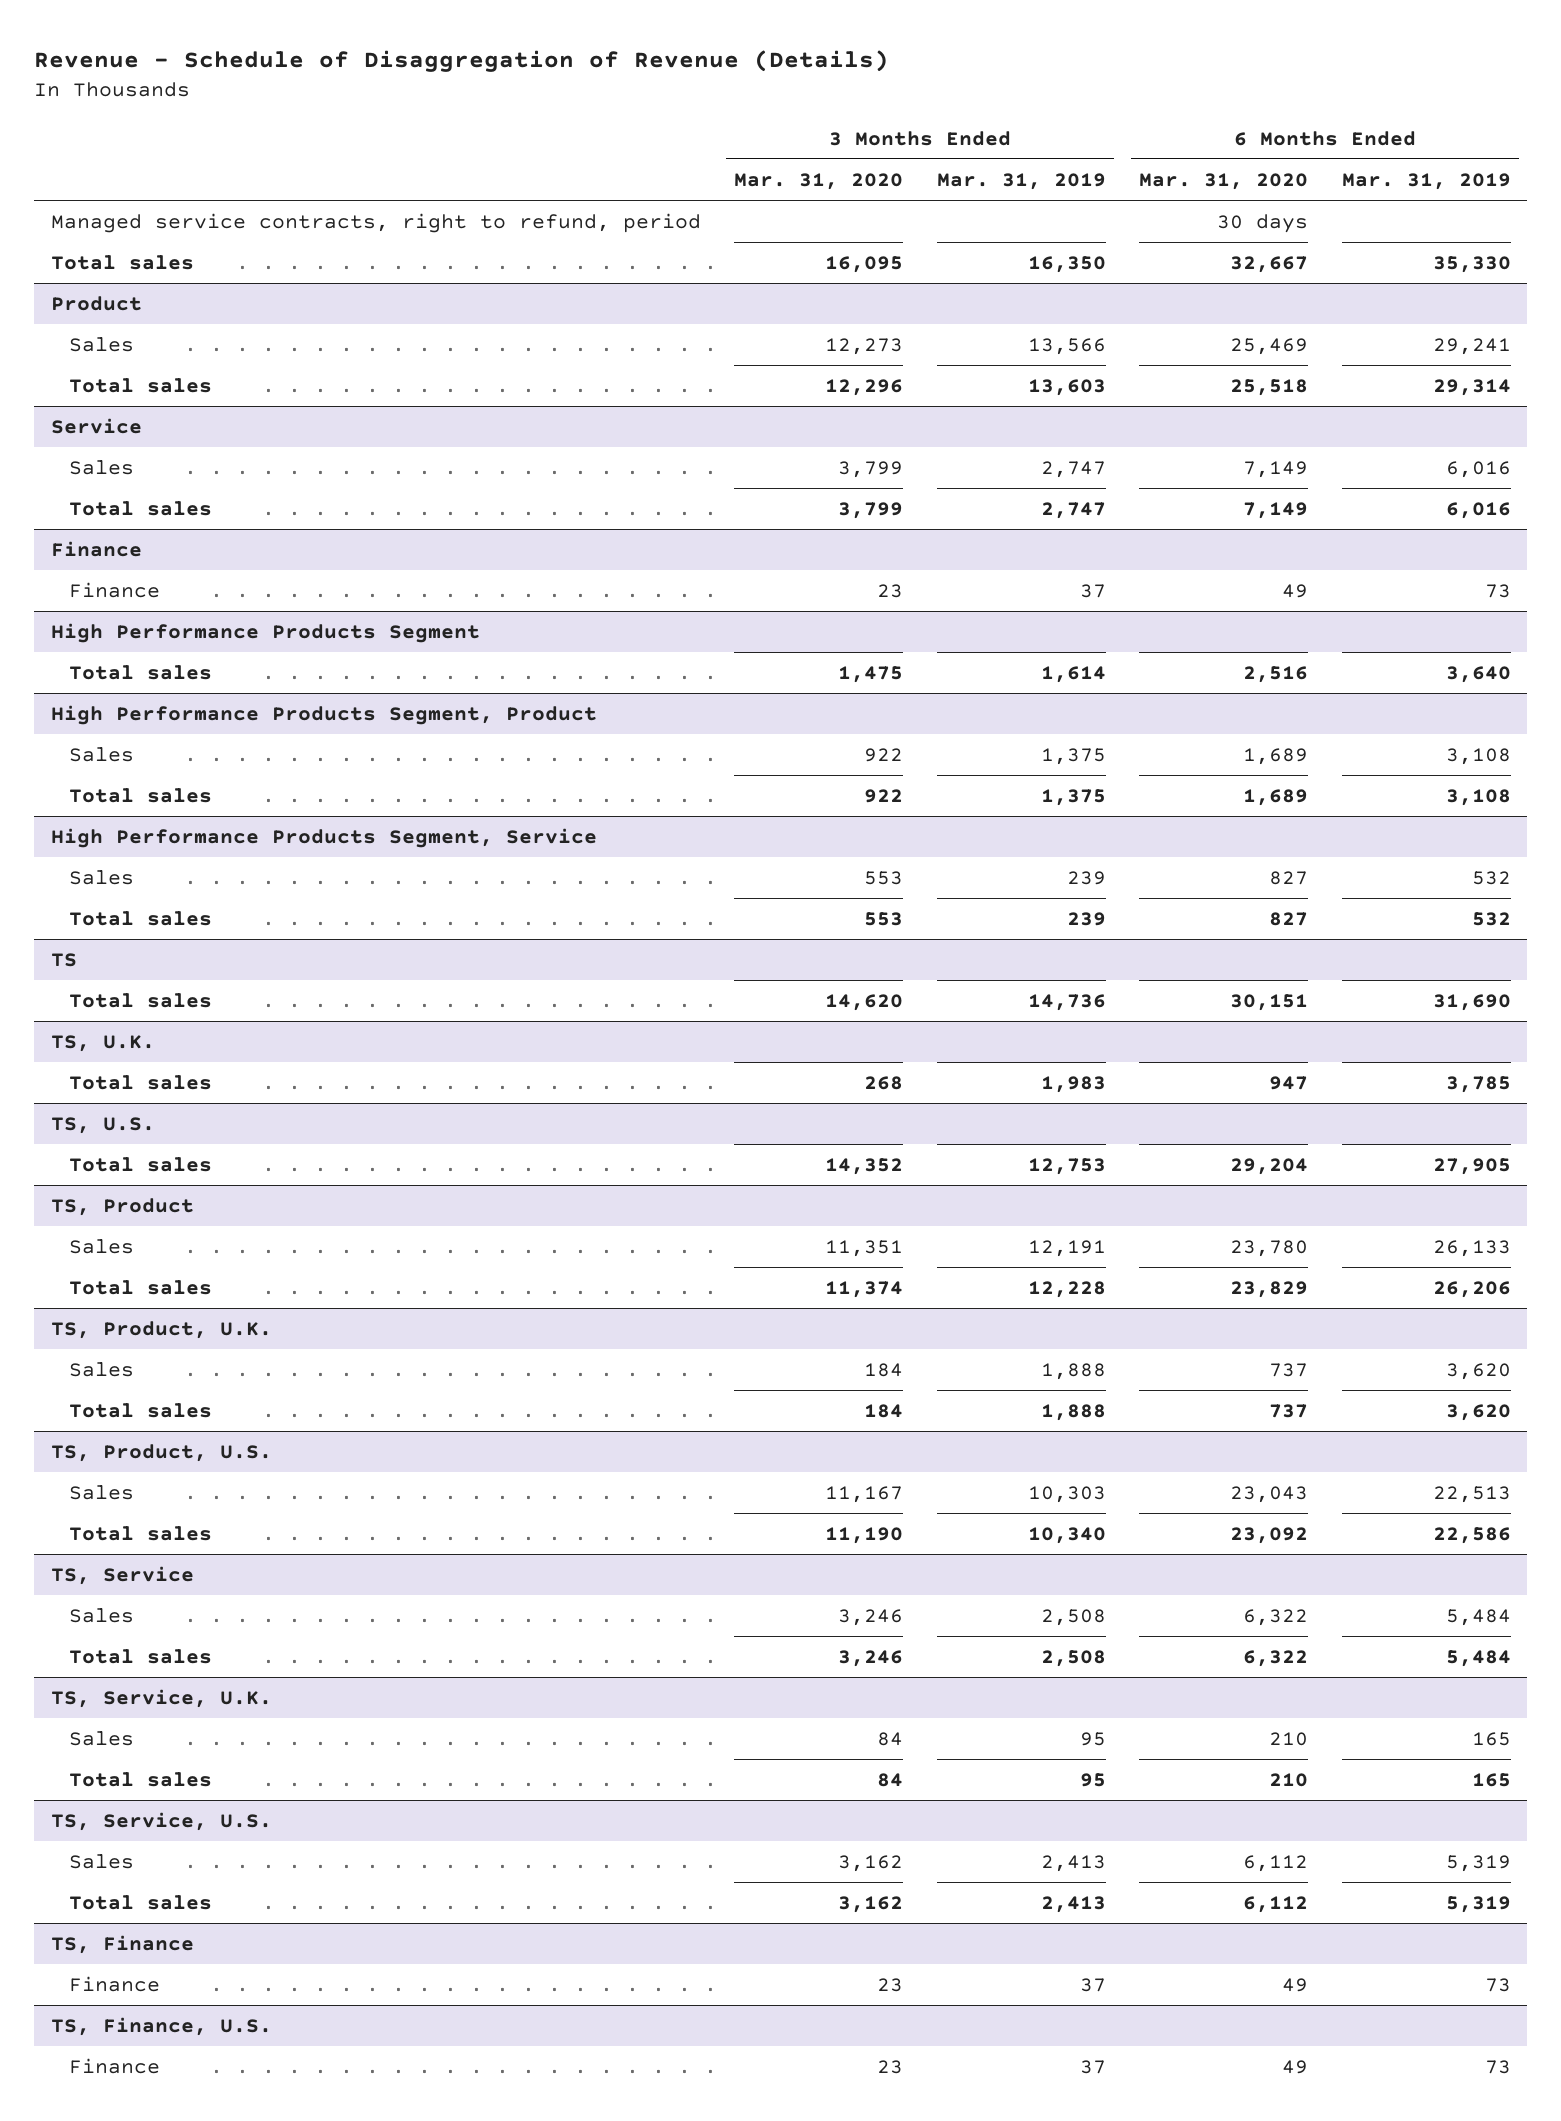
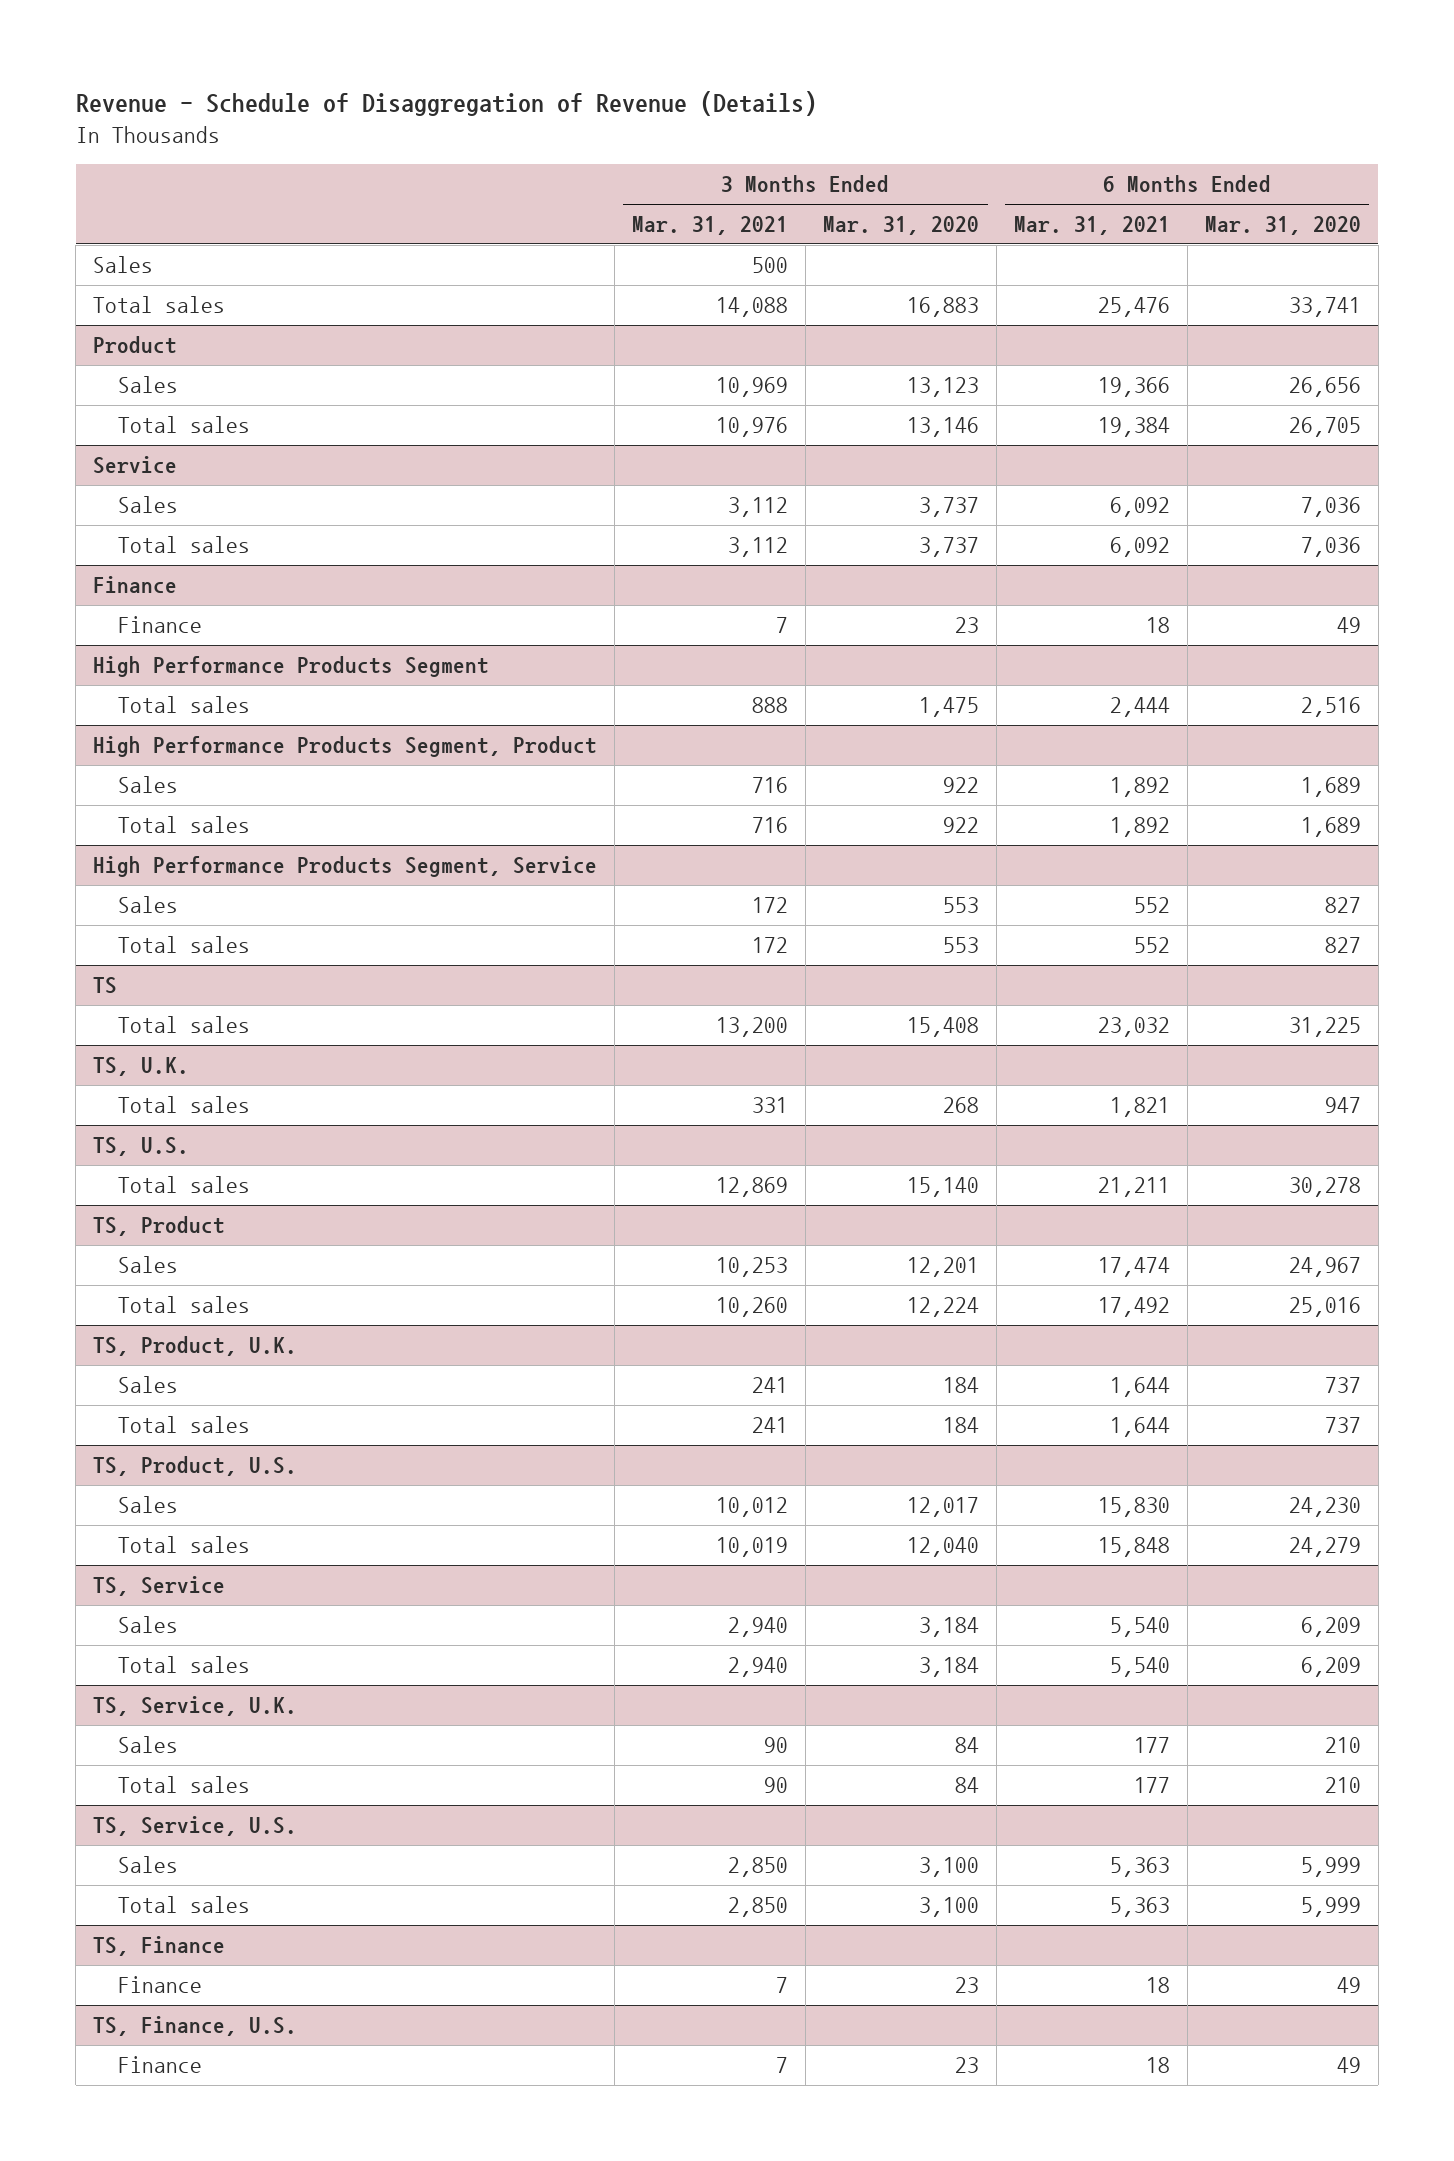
- | 3 Months Ended Mar. 31, 2020 | 3 Months Ended Mar. 31, 2019 | 6 Months Ended Mar. 31, 2020 | 6 Months Ended Mar. 31, 2019
+ | 3 Months Ended Mar. 31, 2021 | 3 Months Ended Mar. 31, 2020 | 6 Months Ended Mar. 31, 2021 | 6 Months Ended Mar. 31, 2020
- Managed service contracts, right to refund, period | | | 30 days |
- Total sales | 16,095 | 16,350 | 32,667 | 35,330
+ Sales | 500 | | |
+ Total sales | 14,088 | 16,883 | 25,476 | 33,741
@ Product
- Sales | 12,273 | 13,566 | 25,469 | 29,241
- Total sales | 12,296 | 13,603 | 25,518 | 29,314
+ Sales | 10,969 | 13,123 | 19,366 | 26,656
+ Total sales | 10,976 | 13,146 | 19,384 | 26,705
@ Service
- Sales | 3,799 | 2,747 | 7,149 | 6,016
- Total sales | 3,799 | 2,747 | 7,149 | 6,016
+ Sales | 3,112 | 3,737 | 6,092 | 7,036
+ Total sales | 3,112 | 3,737 | 6,092 | 7,036
@ TS
- Total sales | 14,620 | 14,736 | 30,151 | 31,690
+ Total sales | 13,200 | 15,408 | 23,032 | 31,225
@ TS, U.S.
- Total sales | 14,352 | 12,753 | 29,204 | 27,905
+ Total sales | 12,869 | 15,140 | 21,211 | 30,278
@ TS, Product
- Sales | 11,351 | 12,191 | 23,780 | 26,133
- Total sales | 11,374 | 12,228 | 23,829 | 26,206
+ Sales | 10,253 | 12,201 | 17,474 | 24,967
+ Total sales | 10,260 | 12,224 | 17,492 | 25,016
@ TS, Product, U.S.
- Sales | 11,167 | 10,303 | 23,043 | 22,513
- Total sales | 11,190 | 10,340 | 23,092 | 22,586
+ Sales | 10,012 | 12,017 | 15,830 | 24,230
+ Total sales | 10,019 | 12,040 | 15,848 | 24,279
@ TS, Service
- Sales | 3,246 | 2,508 | 6,322 | 5,484
- Total sales | 3,246 | 2,508 | 6,322 | 5,484
+ Sales | 2,940 | 3,184 | 5,540 | 6,209
+ Total sales | 2,940 | 3,184 | 5,540 | 6,209
@ TS, Service, U.S.
- Sales | 3,162 | 2,413 | 6,112 | 5,319
- Total sales | 3,162 | 2,413 | 6,112 | 5,319
+ Sales | 2,850 | 3,100 | 5,363 | 5,999
+ Total sales | 2,850 | 3,100 | 5,363 | 5,999

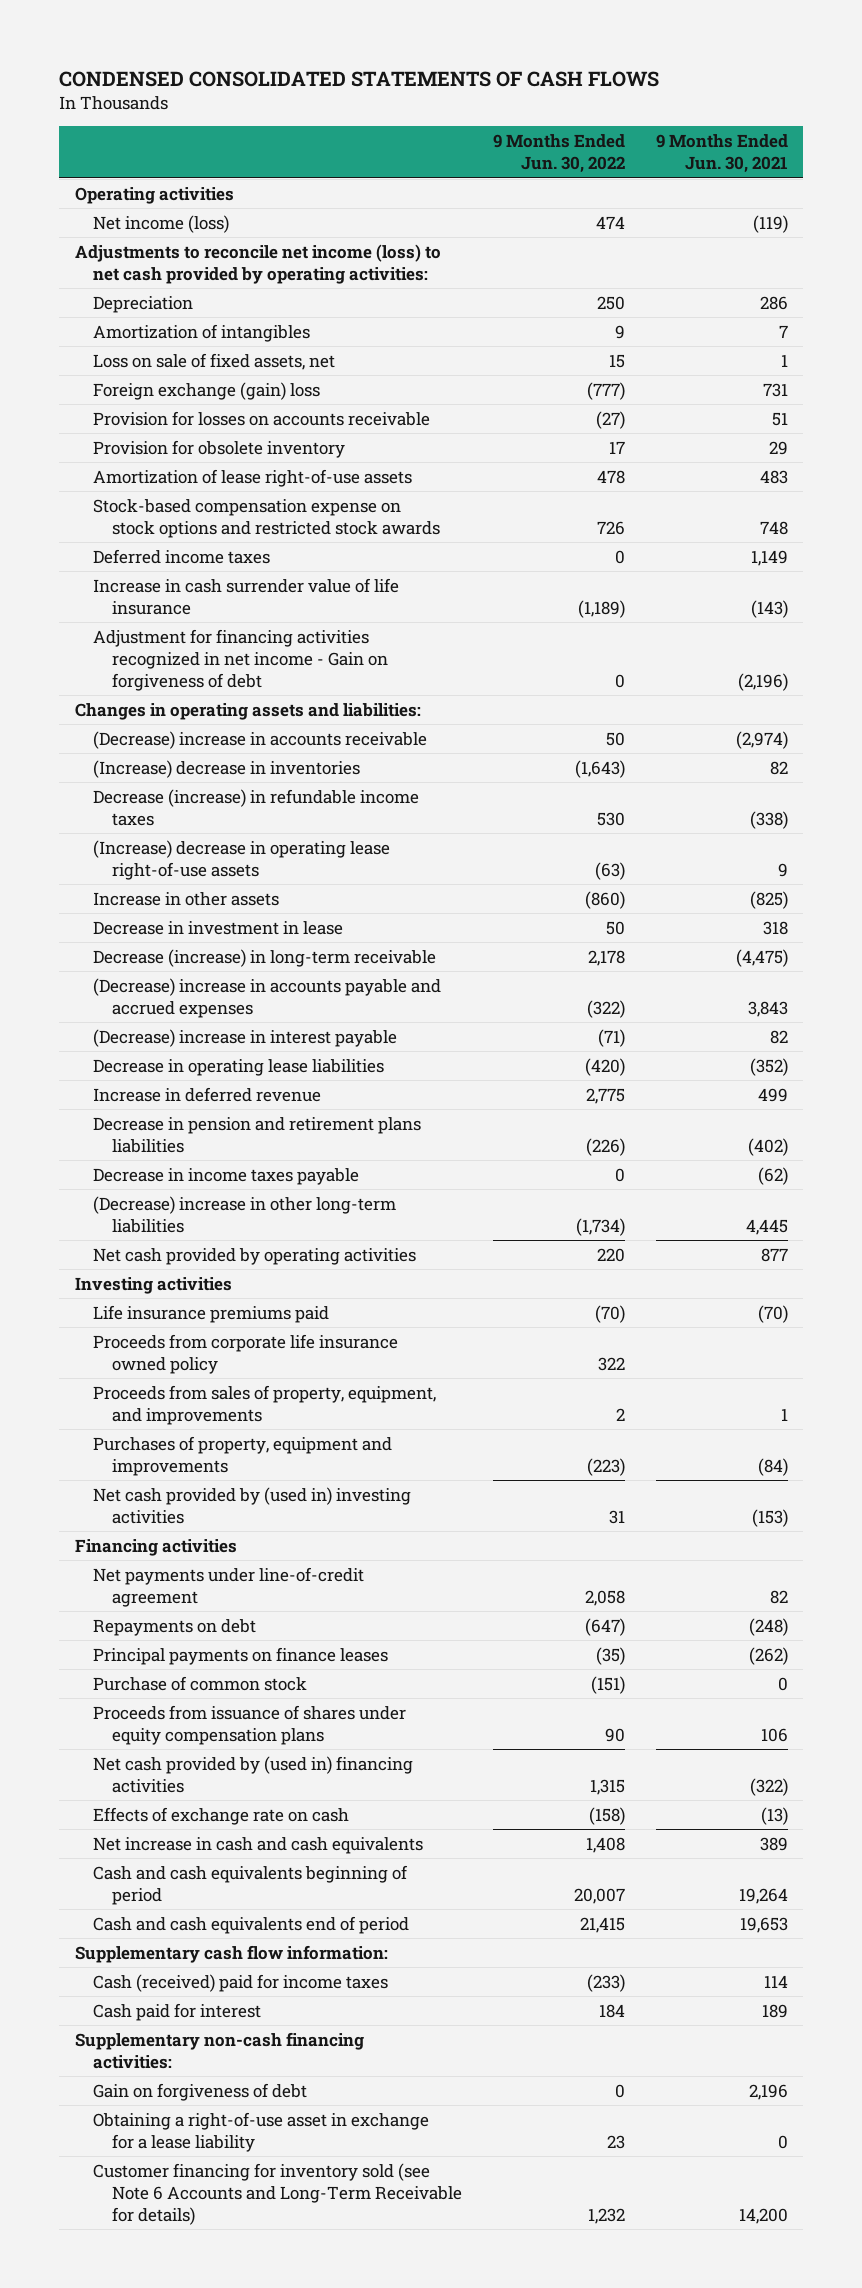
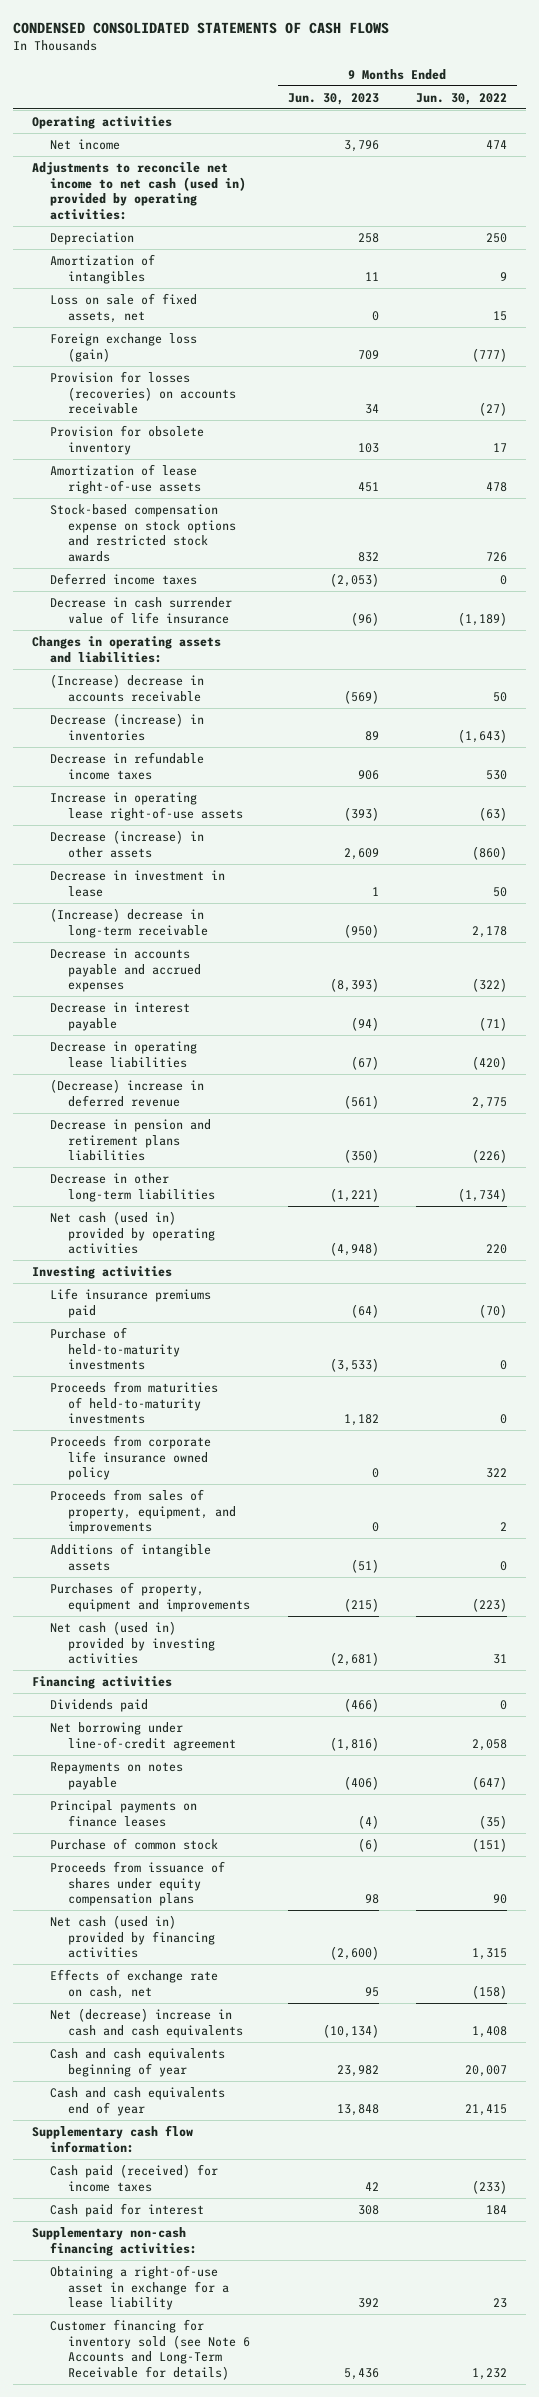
- | 9 Months Ended Jun. 30, 2022 | 9 Months Ended Jun. 30, 2021
+ | 9 Months Ended Jun. 30, 2023 | 9 Months Ended Jun. 30, 2022
- Net income (loss) | 474 | (119)
- Adjustments to reconcile net income (loss) to net cash provided by operating activities:
+ Net income | 3,796 | 474
+ Adjustments to reconcile net income to net cash (used in) provided by operating activities:
- Foreign exchange (gain) loss | (777) | 731
- Provision for losses on accounts receivable | (27) | 51
+ Foreign exchange loss (gain) | 709 | (777)
+ Provision for losses (recoveries) on accounts receivable | 34 | (27)
- Increase in cash surrender value of life insurance | (1,189) | (143)
- Adjustment for financing activities recognized in net income - Gain on forgiveness of debt | 0 | (2,196)
+ Decrease in cash surrender value of life insurance | (96) | (1,189)
- (Decrease) increase in accounts receivable | 50 | (2,974)
- (Increase) decrease in inventories | (1,643) | 82
- Decrease (increase) in refundable income taxes | 530 | (338)
- (Increase) decrease in operating lease right-of-use assets | (63) | 9
- Increase in other assets | (860) | (825)
+ (Increase) decrease in accounts receivable | (569) | 50
+ Decrease (increase) in inventories | 89 | (1,643)
+ Decrease in refundable income taxes | 906 | 530
+ Increase in operating lease right-of-use assets | (393) | (63)
+ Decrease (increase) in other assets | 2,609 | (860)
- Decrease (increase) in long-term receivable | 2,178 | (4,475)
- (Decrease) increase in accounts payable and accrued expenses | (322) | 3,843
- (Decrease) increase in interest payable | (71) | 82
+ (Increase) decrease in long-term receivable | (950) | 2,178
+ Decrease in accounts payable and accrued expenses | (8,393) | (322)
+ Decrease in interest payable | (94) | (71)
- Increase in deferred revenue | 2,775 | 499
+ (Decrease) increase in deferred revenue | (561) | 2,775
- Decrease in income taxes payable | 0 | (62)
- (Decrease) increase in other long-term liabilities | (1,734) | 4,445
- Net cash provided by operating activities | 220 | 877
+ Decrease in other long-term liabilities | (1,221) | (1,734)
+ Net cash (used in) provided by operating activities | (4,948) | 220
+ Purchase of held-to-maturity investments | (3,533) | 0
+ Proceeds from maturities of held-to-maturity investments | 1,182 | 0
+ Additions of intangible assets | (51) | 0
- Net cash provided by (used in) investing activities | 31 | (153)
+ Net cash (used in) provided by investing activities | (2,681) | 31
- Net payments under line-of-credit agreement | 2,058 | 82
- Repayments on debt | (647) | (248)
+ Dividends paid | (466) | 0
+ Net borrowing under line-of-credit agreement | (1,816) | 2,058
+ Repayments on notes payable | (406) | (647)
- Net cash provided by (used in) financing activities | 1,315 | (322)
- Effects of exchange rate on cash | (158) | (13)
- Net increase in cash and cash equivalents | 1,408 | 389
- Cash and cash equivalents beginning of period | 20,007 | 19,264
- Cash and cash equivalents end of period | 21,415 | 19,653
+ Net cash (used in) provided by financing activities | (2,600) | 1,315
+ Effects of exchange rate on cash, net | 95 | (158)
+ Net (decrease) increase in cash and cash equivalents | (10,134) | 1,408
+ Cash and cash equivalents beginning of year | 23,982 | 20,007
+ Cash and cash equivalents end of year | 13,848 | 21,415
- Cash (received) paid for income taxes | (233) | 114
+ Cash paid (received) for income taxes | 42 | (233)
- Gain on forgiveness of debt | 0 | 2,196

